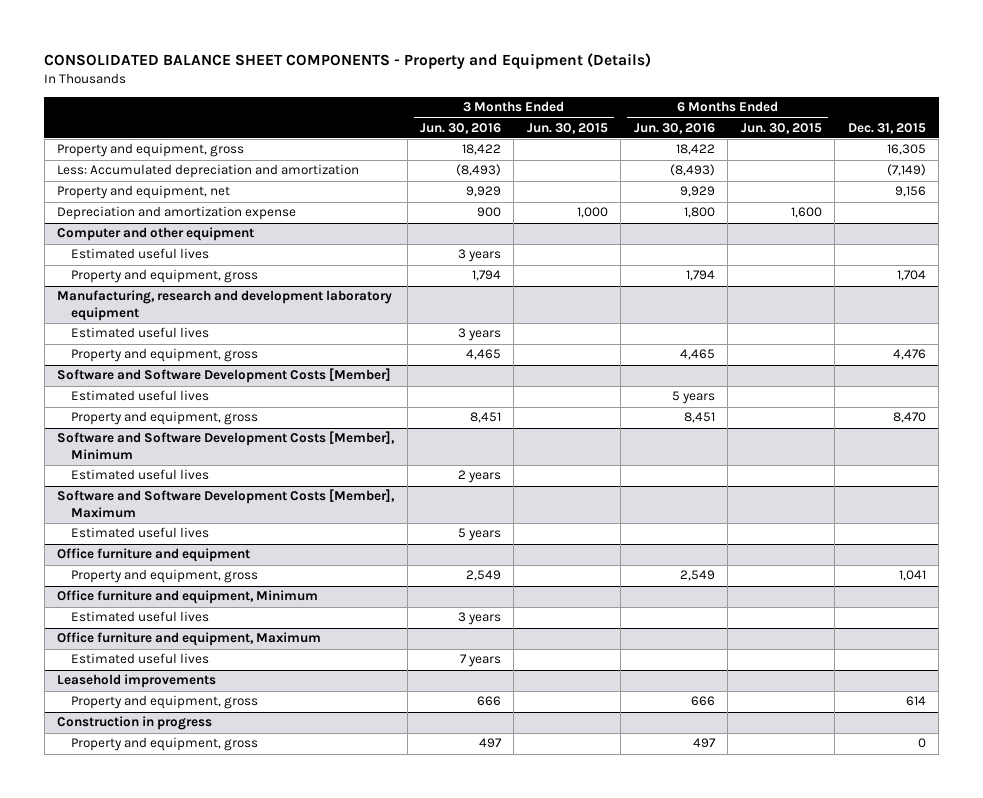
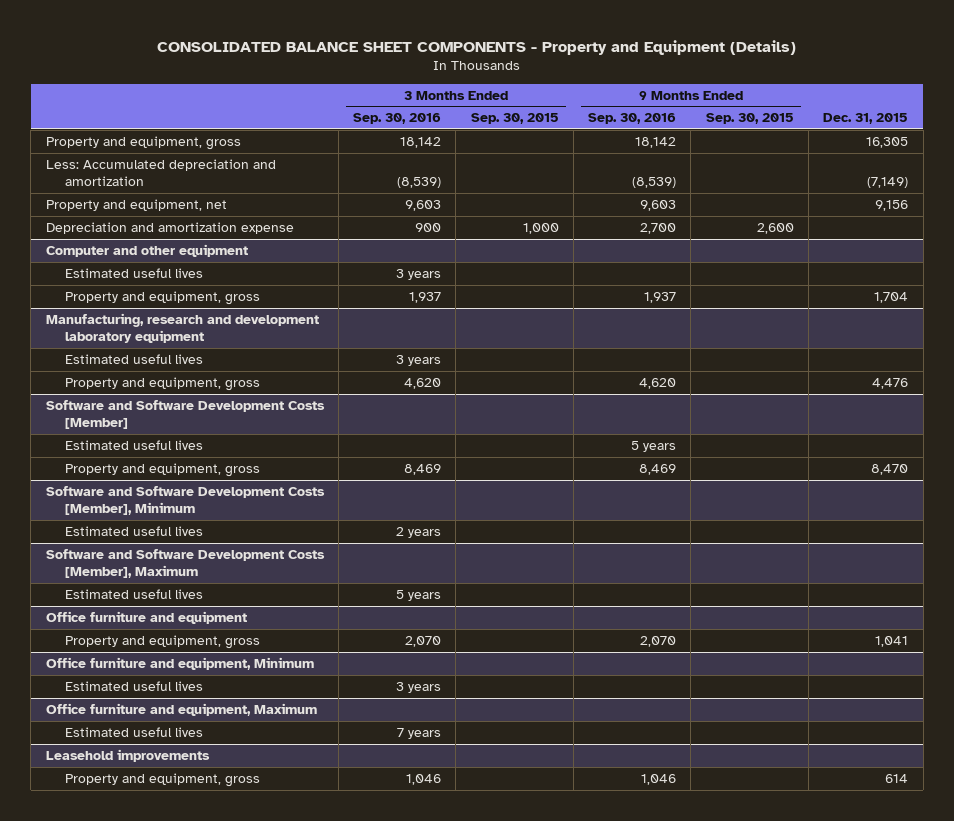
- | 3 Months Ended Jun. 30, 2016 | 3 Months Ended Jun. 30, 2015 | 6 Months Ended Jun. 30, 2016 | 6 Months Ended Jun. 30, 2015 | Dec. 31, 2015
+ | 3 Months Ended Sep. 30, 2016 | 3 Months Ended Sep. 30, 2015 | 9 Months Ended Sep. 30, 2016 | 9 Months Ended Sep. 30, 2015 | Dec. 31, 2015
- Construction in progress
- Property and equipment, gross | 497 | | 497 | | 0

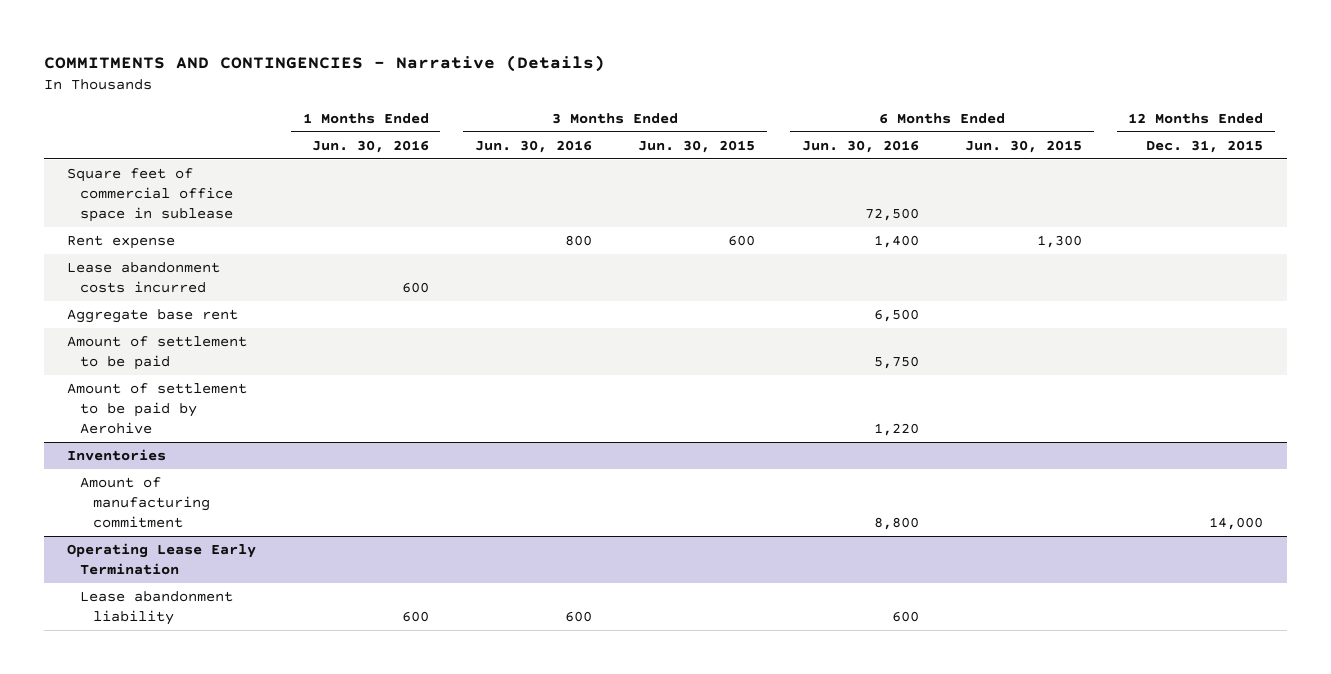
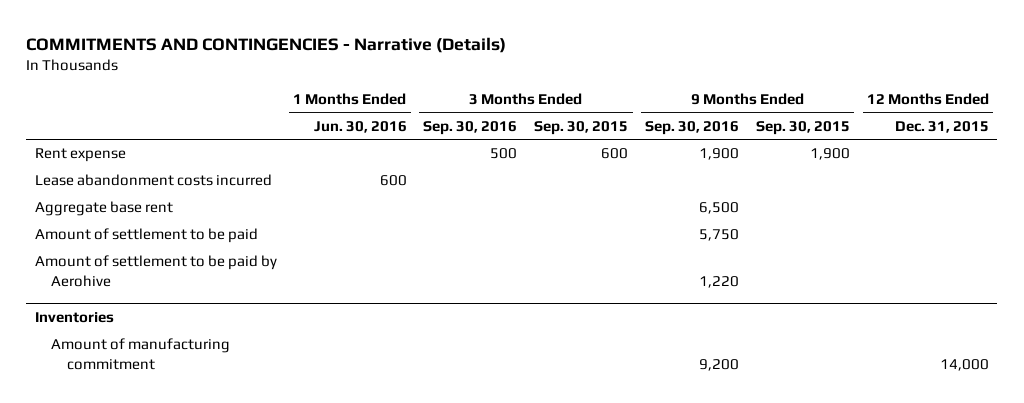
- | 1 Months Ended Jun. 30, 2016 | 3 Months Ended Jun. 30, 2016 | 3 Months Ended Jun. 30, 2015 | 6 Months Ended Jun. 30, 2016 | 6 Months Ended Jun. 30, 2015 | 12 Months Ended Dec. 31, 2015
+ | 1 Months Ended Jun. 30, 2016 | 3 Months Ended Sep. 30, 2016 | 3 Months Ended Sep. 30, 2015 | 9 Months Ended Sep. 30, 2016 | 9 Months Ended Sep. 30, 2015 | 12 Months Ended Dec. 31, 2015
- Square feet of commercial office space in sublease | | | | 72,500 | |
- Operating Lease Early Termination
- Lease abandonment liability | 600 | 600 | | 600 | |

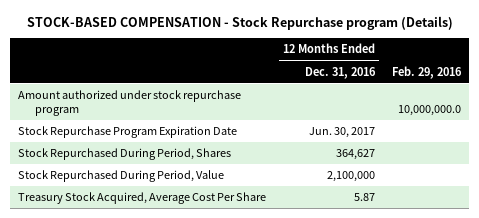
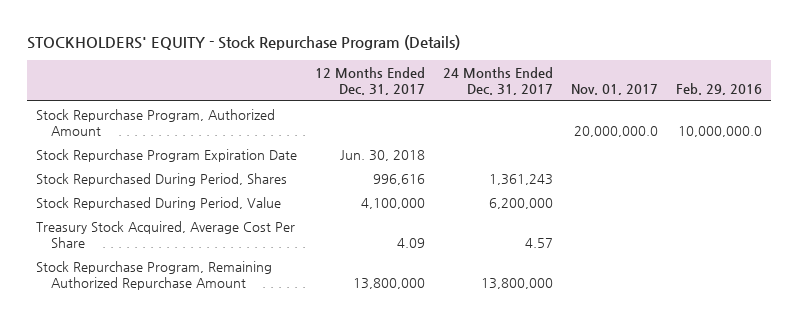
- STOCK-BASED COMPENSATION - Stock Repurchase program (Details)
+ STOCKHOLDERS' EQUITY - Stock Repurchase Program (Details)
- | 12 Months Ended Dec. 31, 2016 | Feb. 29, 2016
+ | 12 Months Ended Dec. 31, 2017 | 24 Months Ended Dec. 31, 2017 | Nov. 01, 2017 | Feb. 29, 2016
- Amount authorized under stock repurchase program | | 10,000,000.0
+ Stock Repurchase Program, Authorized Amount | | | 20,000,000.0 | 10,000,000.0
+ Stock Repurchase Program, Remaining Authorized Repurchase Amount | 13,800,000 | 13,800,000 | |

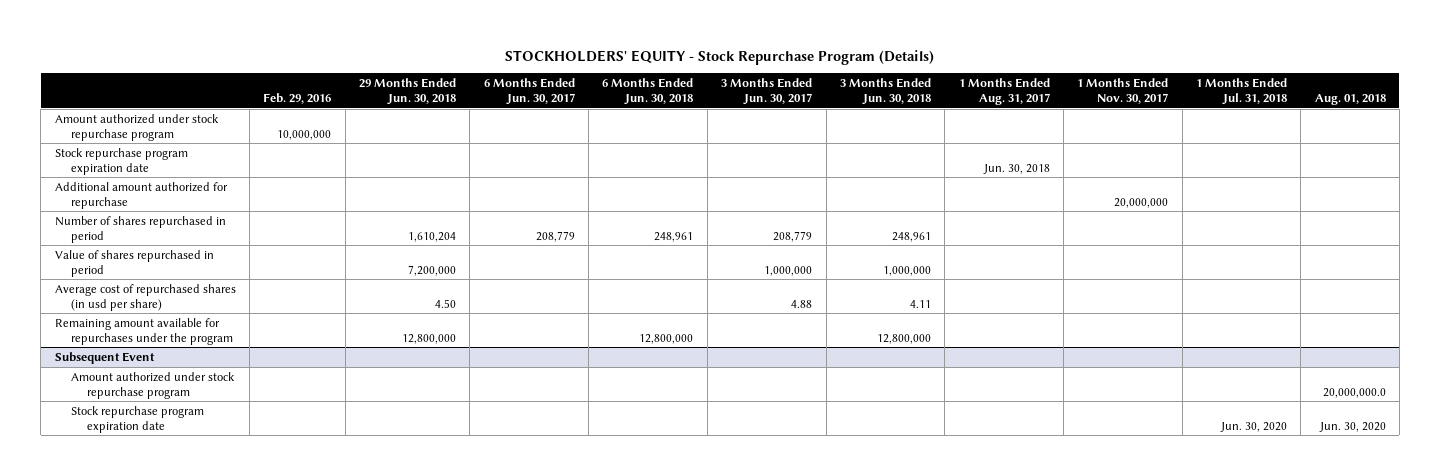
- | 12 Months Ended Dec. 31, 2017 | 24 Months Ended Dec. 31, 2017 | Nov. 01, 2017 | Feb. 29, 2016
+ | Feb. 29, 2016 | 29 Months Ended Jun. 30, 2018 | 6 Months Ended Jun. 30, 2017 | 6 Months Ended Jun. 30, 2018 | 3 Months Ended Jun. 30, 2017 | 3 Months Ended Jun. 30, 2018 | 1 Months Ended Aug. 31, 2017 | 1 Months Ended Nov. 30, 2017 | 1 Months Ended Jul. 31, 2018 | Aug. 01, 2018
- Stock Repurchase Program, Authorized Amount | | | 20,000,000.0 | 10,000,000.0
- Stock Repurchase Program Expiration Date | Jun. 30, 2018 | | |
- Stock Repurchased During Period, Shares | 996,616 | 1,361,243 | |
- Stock Repurchased During Period, Value | 4,100,000 | 6,200,000 | |
- Treasury Stock Acquired, Average Cost Per Share | 4.09 | 4.57 | |
- Stock Repurchase Program, Remaining Authorized Repurchase Amount | 13,800,000 | 13,800,000 | |
+ Amount authorized under stock repurchase program | 10,000,000 | | | | | | | | |
+ Stock repurchase program expiration date | | | | | | | Jun. 30, 2018 | | |
+ Additional amount authorized for repurchase | | | | | | | | 20,000,000 | |
+ Number of shares repurchased in period | | 1,610,204 | 208,779 | 248,961 | 208,779 | 248,961 | | | |
+ Value of shares repurchased in period | | 7,200,000 | | | 1,000,000 | 1,000,000 | | | |
+ Average cost of repurchased shares (in usd per share) | | 4.50 | | | 4.88 | 4.11 | | | |
+ Remaining amount available for repurchases under the program | | 12,800,000 | | 12,800,000 | | 12,800,000 | | | |
+ Subsequent Event
+ Amount authorized under stock repurchase program | | | | | | | | | | 20,000,000.0
+ Stock repurchase program expiration date | | | | | | | | | Jun. 30, 2020 | Jun. 30, 2020

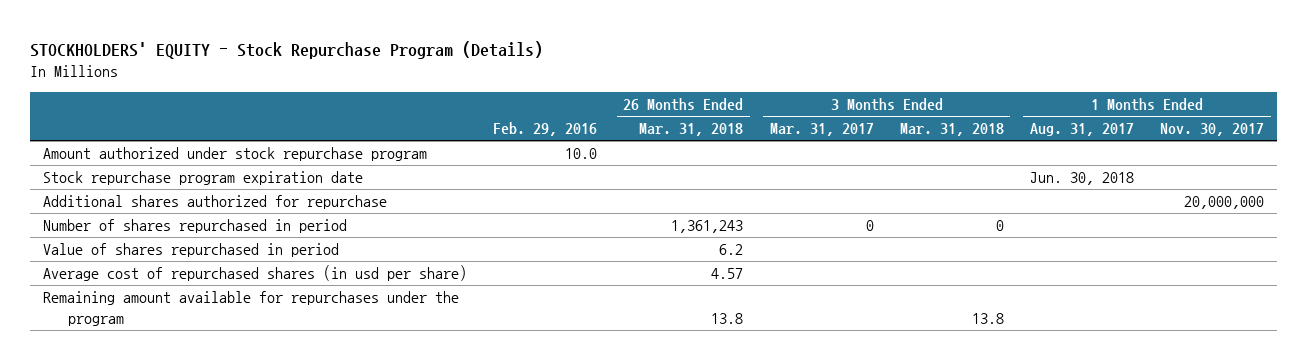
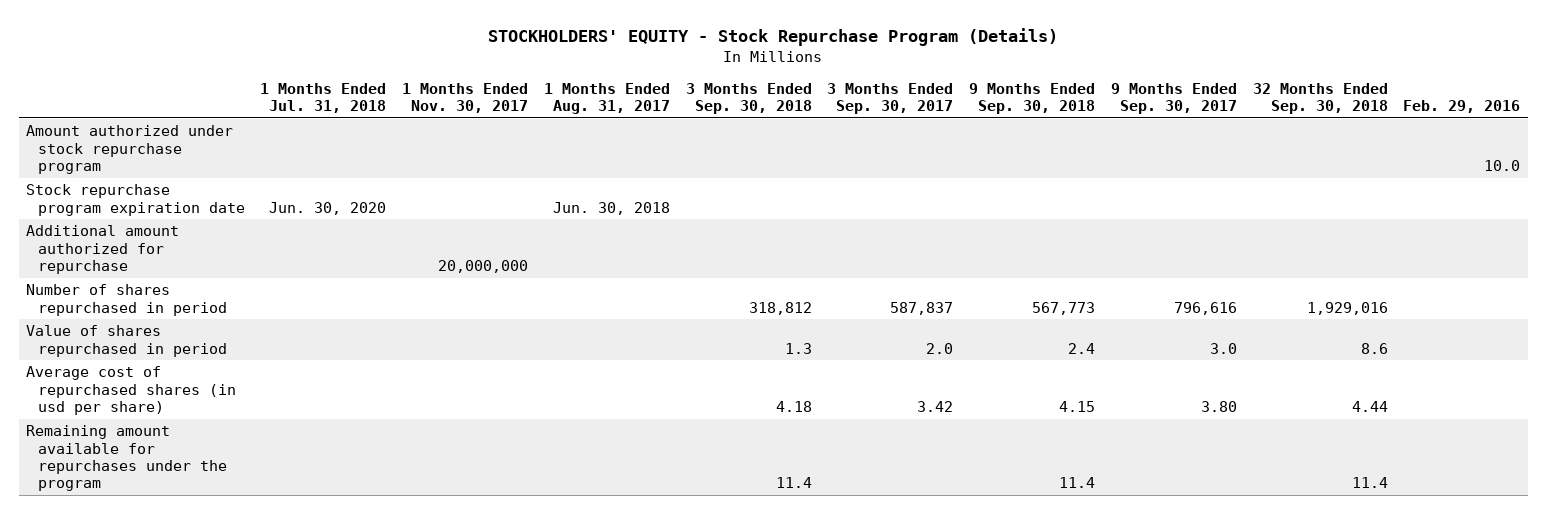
- | Feb. 29, 2016 | 26 Months Ended Mar. 31, 2018 | 3 Months Ended Mar. 31, 2017 | 3 Months Ended Mar. 31, 2018 | 1 Months Ended Aug. 31, 2017 | 1 Months Ended Nov. 30, 2017
+ | 1 Months Ended Jul. 31, 2018 | 1 Months Ended Nov. 30, 2017 | 1 Months Ended Aug. 31, 2017 | 3 Months Ended Sep. 30, 2018 | 3 Months Ended Sep. 30, 2017 | 9 Months Ended Sep. 30, 2018 | 9 Months Ended Sep. 30, 2017 | 32 Months Ended Sep. 30, 2018 | Feb. 29, 2016
- Additional shares authorized for repurchase | | | | | | 20,000,000
+ Additional amount authorized for repurchase | | 20,000,000 | | | | | | |

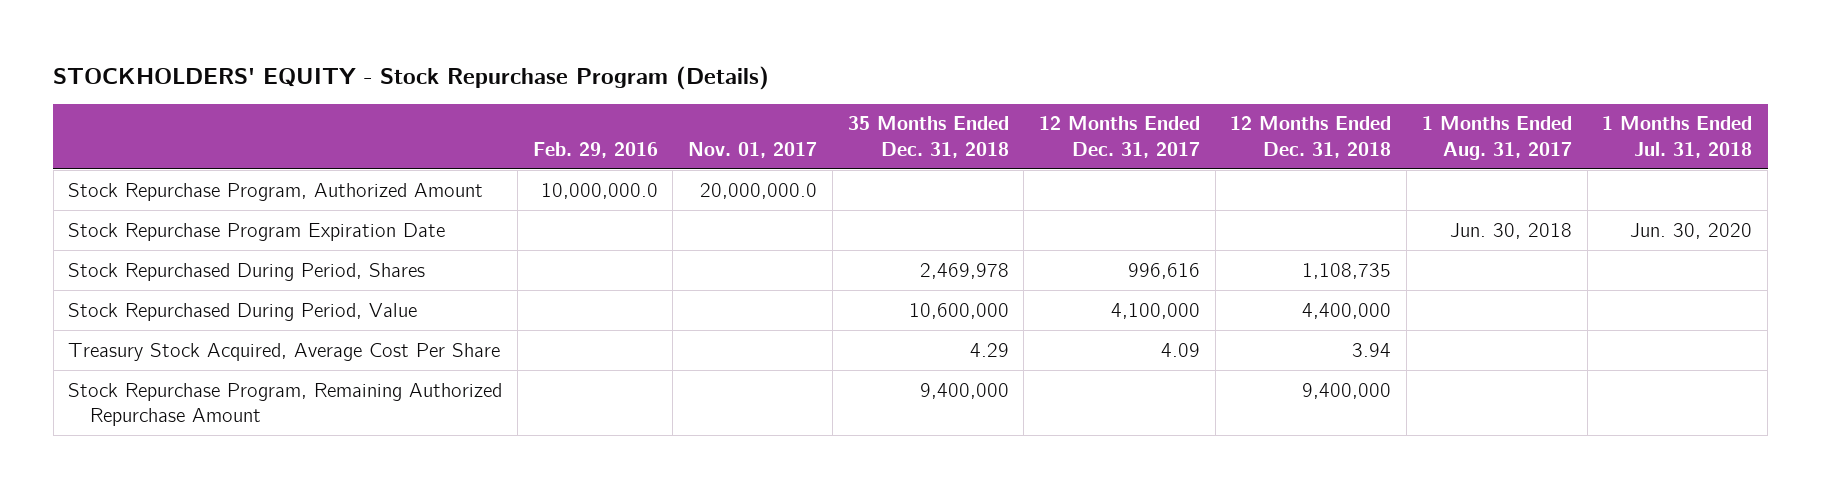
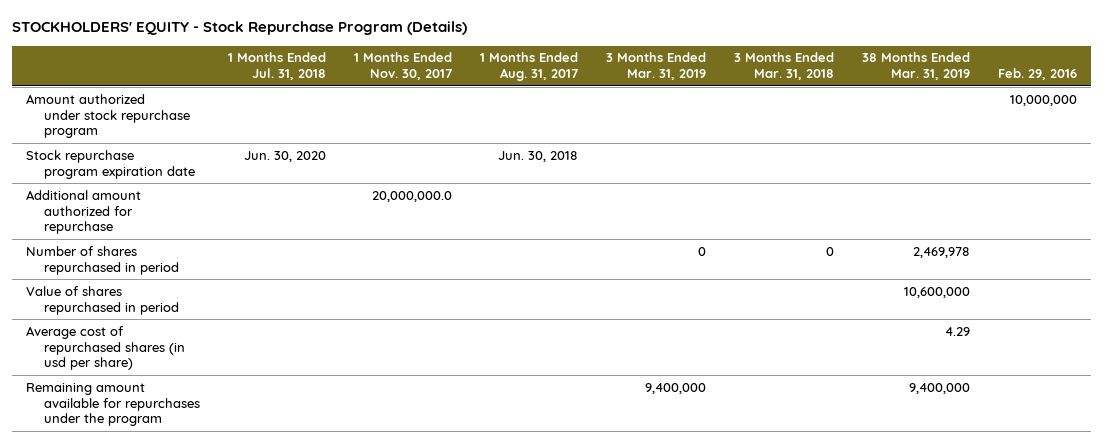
- | Feb. 29, 2016 | Nov. 01, 2017 | 35 Months Ended Dec. 31, 2018 | 12 Months Ended Dec. 31, 2017 | 12 Months Ended Dec. 31, 2018 | 1 Months Ended Aug. 31, 2017 | 1 Months Ended Jul. 31, 2018
+ | 1 Months Ended Jul. 31, 2018 | 1 Months Ended Nov. 30, 2017 | 1 Months Ended Aug. 31, 2017 | 3 Months Ended Mar. 31, 2019 | 3 Months Ended Mar. 31, 2018 | 38 Months Ended Mar. 31, 2019 | Feb. 29, 2016
- Stock Repurchase Program, Authorized Amount | 10,000,000.0 | 20,000,000.0 | | | | |
- Stock Repurchase Program Expiration Date | | | | | | Jun. 30, 2018 | Jun. 30, 2020
- Stock Repurchased During Period, Shares | | | 2,469,978 | 996,616 | 1,108,735 | |
- Stock Repurchased During Period, Value | | | 10,600,000 | 4,100,000 | 4,400,000 | |
- Treasury Stock Acquired, Average Cost Per Share | | | 4.29 | 4.09 | 3.94 | |
- Stock Repurchase Program, Remaining Authorized Repurchase Amount | | | 9,400,000 | | 9,400,000 | |
+ Amount authorized under stock repurchase program | | | | | | | 10,000,000
+ Stock repurchase program expiration date | Jun. 30, 2020 | | Jun. 30, 2018 | | | |
+ Additional amount authorized for repurchase | | 20,000,000.0 | | | | |
+ Number of shares repurchased in period | | | | 0 | 0 | 2,469,978 |
+ Value of shares repurchased in period | | | | | | 10,600,000 |
+ Average cost of repurchased shares (in usd per share) | | | | | | 4.29 |
+ Remaining amount available for repurchases under the program | | | | 9,400,000 | | 9,400,000 |

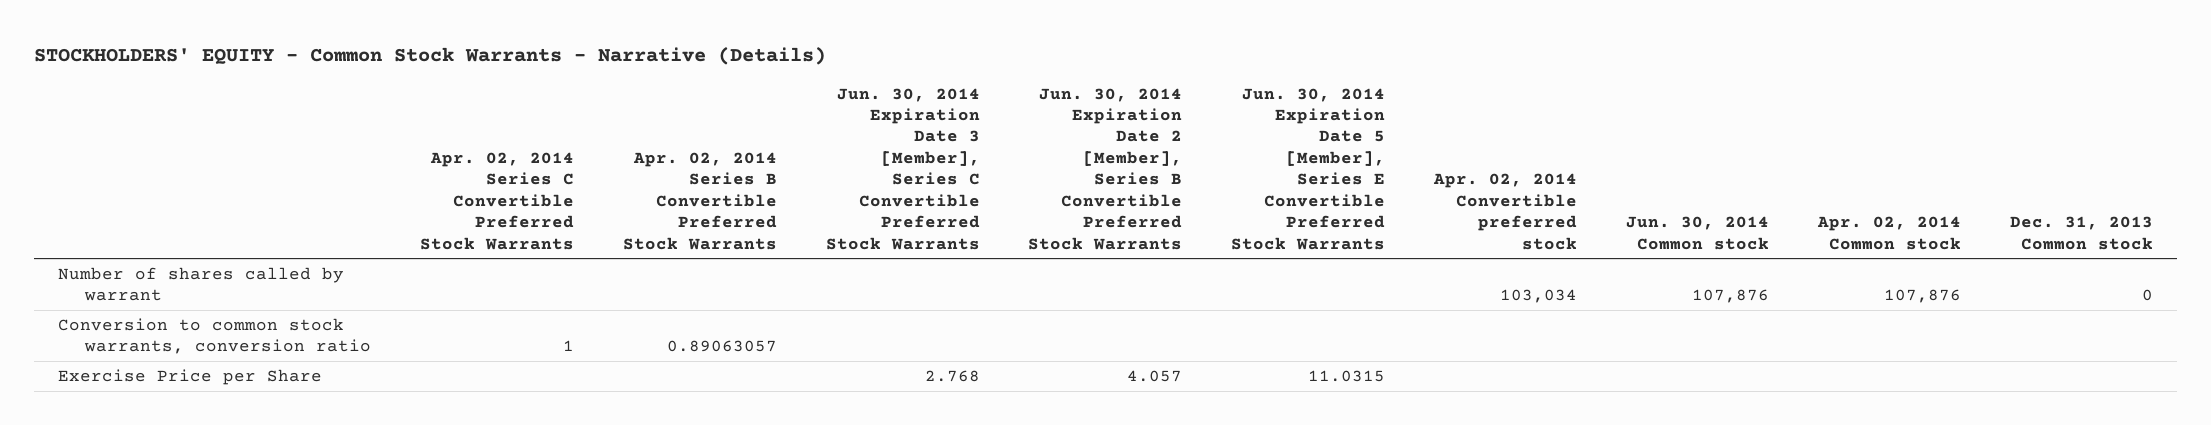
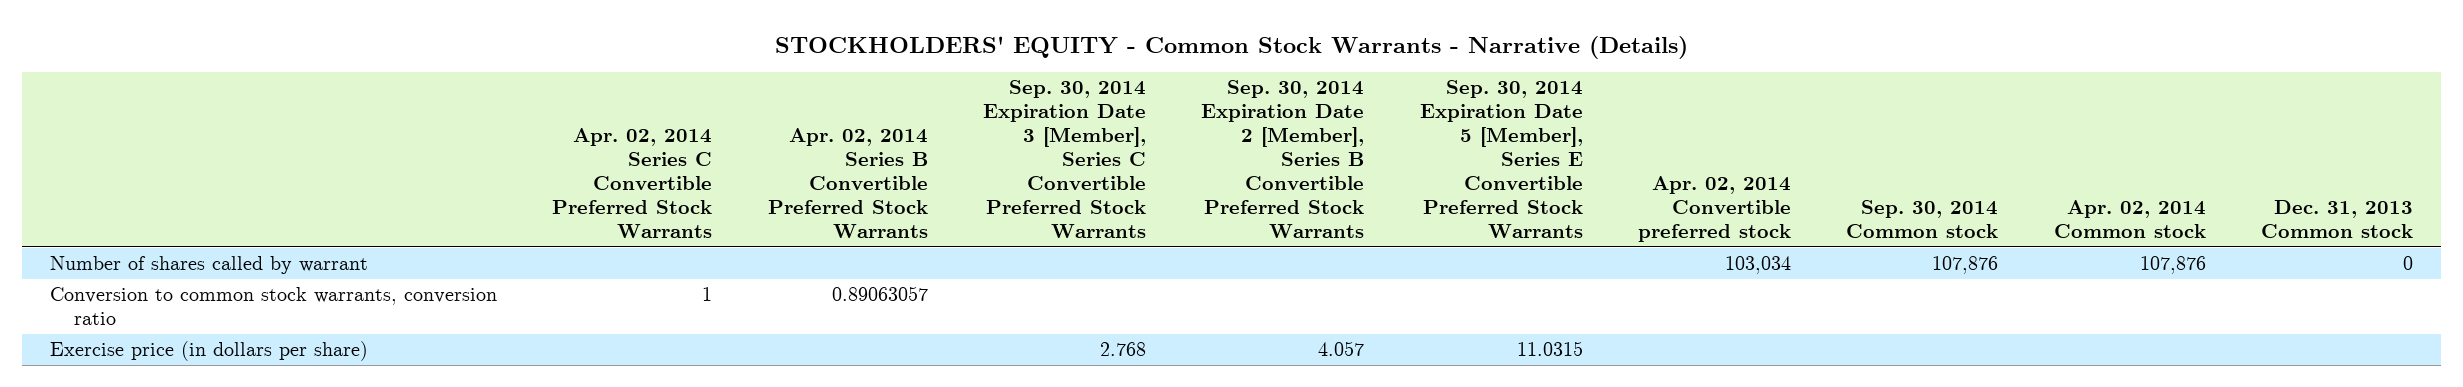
- | Apr. 02, 2014 Series C Convertible Preferred Stock Warrants | Apr. 02, 2014 Series B Convertible Preferred Stock Warrants | Jun. 30, 2014 Expiration Date 3 [Member], Series C Convertible Preferred Stock Warrants | Jun. 30, 2014 Expiration Date 2 [Member], Series B Convertible Preferred Stock Warrants | Jun. 30, 2014 Expiration Date 5 [Member], Series E Convertible Preferred Stock Warrants | Apr. 02, 2014 Convertible preferred stock | Jun. 30, 2014 Common stock | Apr. 02, 2014 Common stock | Dec. 31, 2013 Common stock
+ | Apr. 02, 2014 Series C Convertible Preferred Stock Warrants | Apr. 02, 2014 Series B Convertible Preferred Stock Warrants | Sep. 30, 2014 Expiration Date 3 [Member], Series C Convertible Preferred Stock Warrants | Sep. 30, 2014 Expiration Date 2 [Member], Series B Convertible Preferred Stock Warrants | Sep. 30, 2014 Expiration Date 5 [Member], Series E Convertible Preferred Stock Warrants | Apr. 02, 2014 Convertible preferred stock | Sep. 30, 2014 Common stock | Apr. 02, 2014 Common stock | Dec. 31, 2013 Common stock
- Exercise Price per Share | | | 2.768 | 4.057 | 11.0315 | | | |
+ Exercise price (in dollars per share) | | | 2.768 | 4.057 | 11.0315 | | | |

